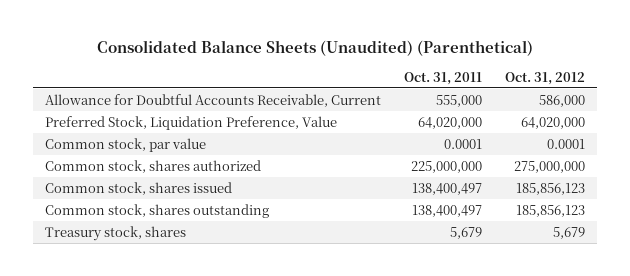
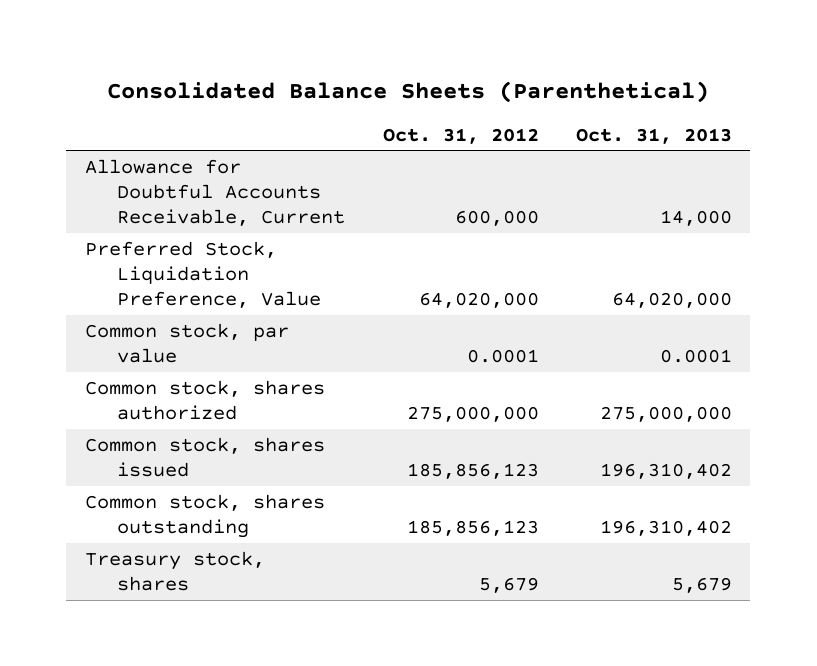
- Consolidated Balance Sheets (Unaudited) (Parenthetical)
+ Consolidated Balance Sheets (Parenthetical)
- | Oct. 31, 2011 | Oct. 31, 2012
+ | Oct. 31, 2012 | Oct. 31, 2013
- Allowance for Doubtful Accounts Receivable, Current | 555,000 | 586,000
+ Allowance for Doubtful Accounts Receivable, Current | 600,000 | 14,000

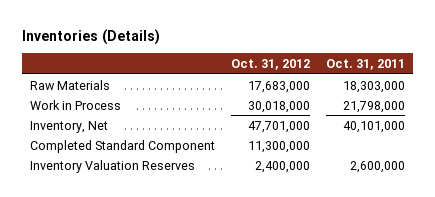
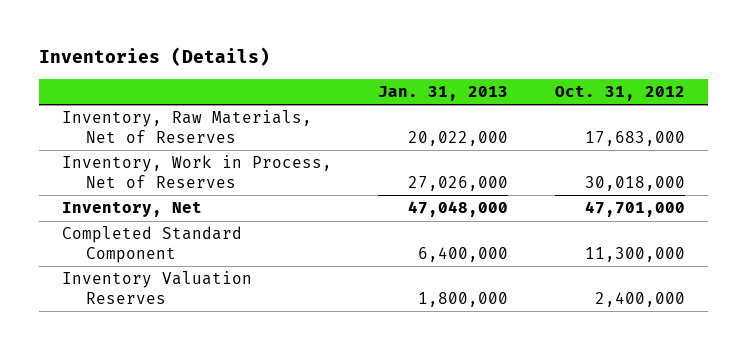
- | Oct. 31, 2012 | Oct. 31, 2011
+ | Jan. 31, 2013 | Oct. 31, 2012
- Raw Materials | 17,683,000 | 18,303,000
- Work in Process | 30,018,000 | 21,798,000
+ Inventory, Raw Materials, Net of Reserves | 20,022,000 | 17,683,000
+ Inventory, Work in Process, Net of Reserves | 27,026,000 | 30,018,000

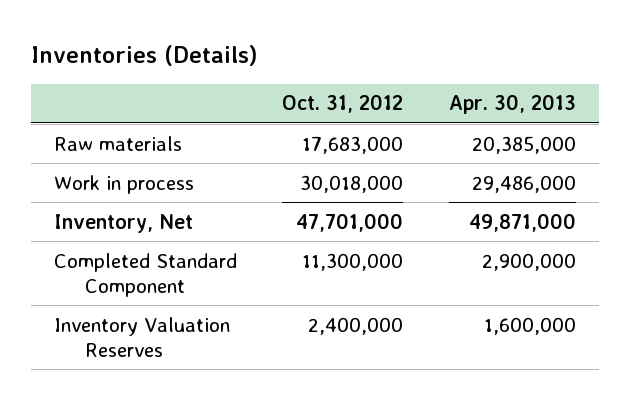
- | Jan. 31, 2013 | Oct. 31, 2012
+ | Oct. 31, 2012 | Apr. 30, 2013
- Inventory, Raw Materials, Net of Reserves | 20,022,000 | 17,683,000
- Inventory, Work in Process, Net of Reserves | 27,026,000 | 30,018,000
+ Raw materials | 17,683,000 | 20,385,000
+ Work in process | 30,018,000 | 29,486,000

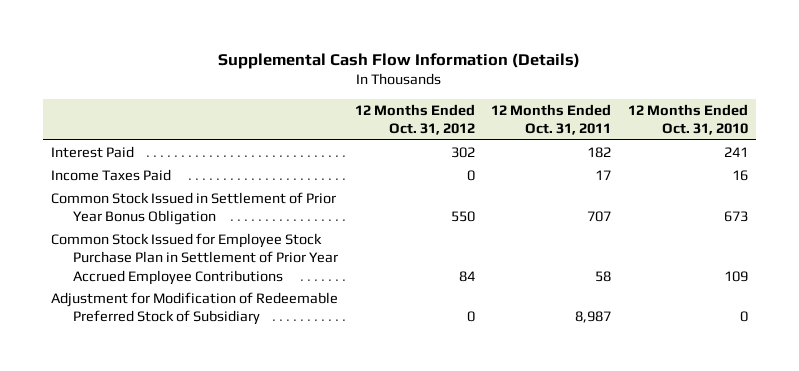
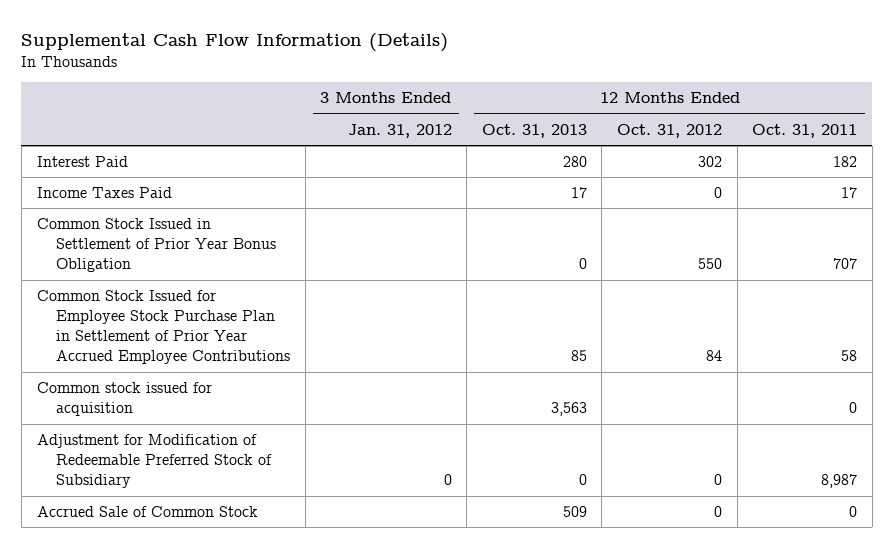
- | 12 Months Ended Oct. 31, 2012 | 12 Months Ended Oct. 31, 2011 | 12 Months Ended Oct. 31, 2010
+ | 3 Months Ended Jan. 31, 2012 | 12 Months Ended Oct. 31, 2013 | 12 Months Ended Oct. 31, 2012 | 12 Months Ended Oct. 31, 2011
+ Common stock issued for acquisition | | 3,563 | | 0
+ Accrued Sale of Common Stock | | 509 | 0 | 0

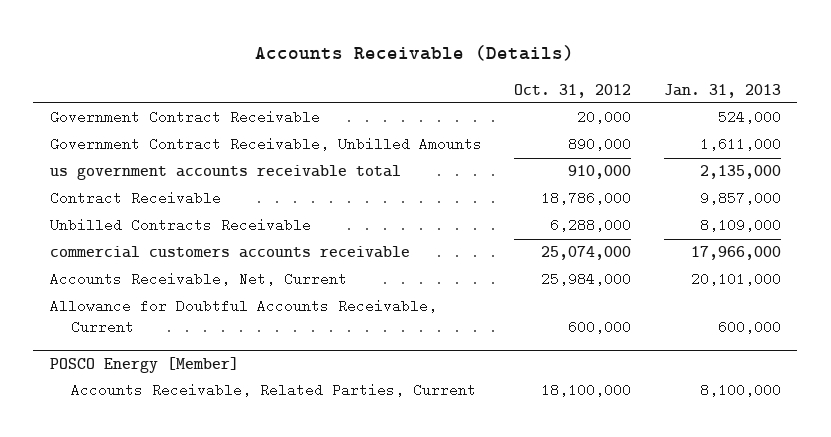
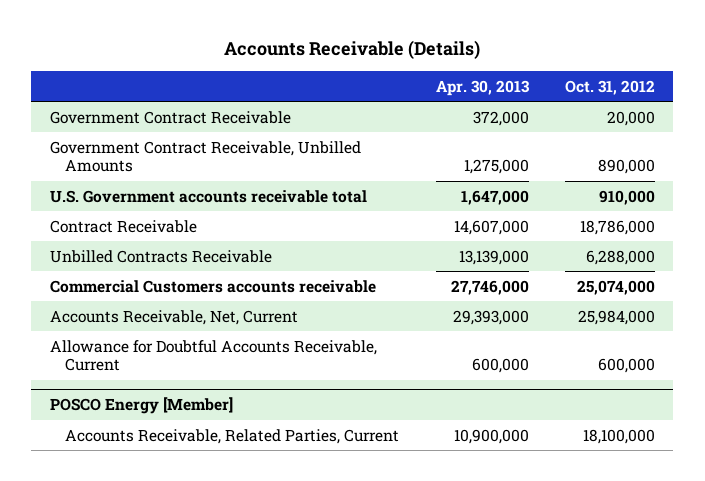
- | Oct. 31, 2012 | Jan. 31, 2013
+ | Apr. 30, 2013 | Oct. 31, 2012
- us government accounts receivable total | 910,000 | 2,135,000
+ U.S. Government accounts receivable total | 1,647,000 | 910,000
- commercial customers accounts receivable | 25,074,000 | 17,966,000
+ Commercial Customers accounts receivable | 27,746,000 | 25,074,000

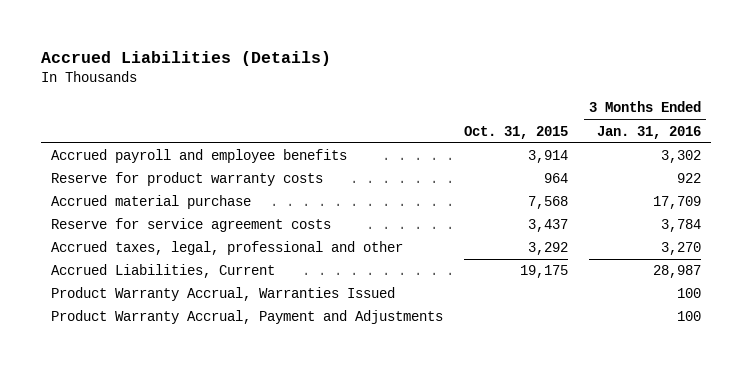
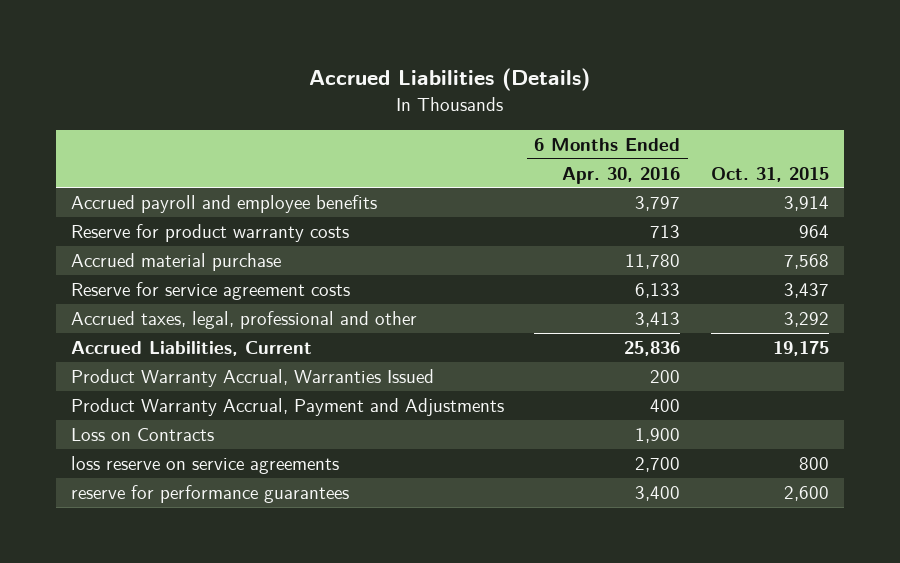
- | Oct. 31, 2015 | 3 Months Ended Jan. 31, 2016
+ | 6 Months Ended Apr. 30, 2016 | Oct. 31, 2015
+ Loss on Contracts | 1,900 |
+ loss reserve on service agreements | 2,700 | 800
+ reserve for performance guarantees | 3,400 | 2,600

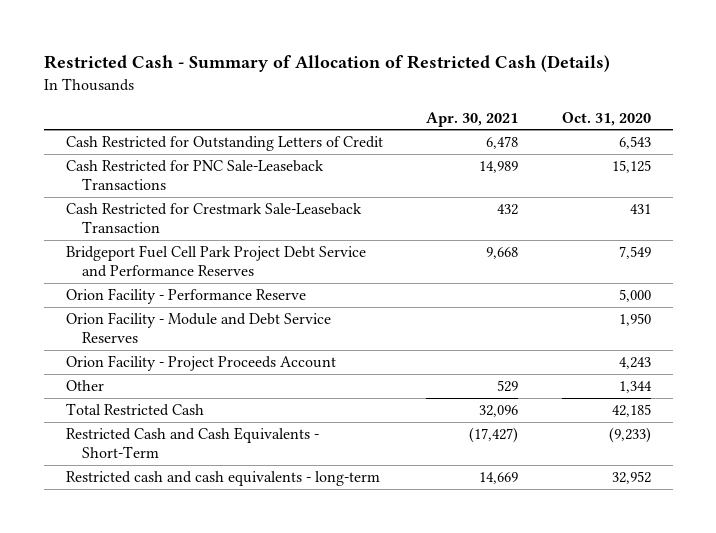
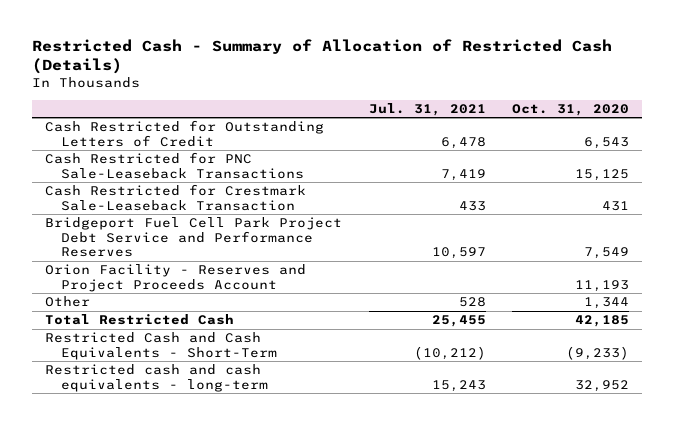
- | Apr. 30, 2021 | Oct. 31, 2020
+ | Jul. 31, 2021 | Oct. 31, 2020
- Orion Facility - Performance Reserve | | 5,000
- Orion Facility - Module and Debt Service Reserves | | 1,950
- Orion Facility - Project Proceeds Account | | 4,243
+ Orion Facility - Reserves and Project Proceeds Account | | 11,193

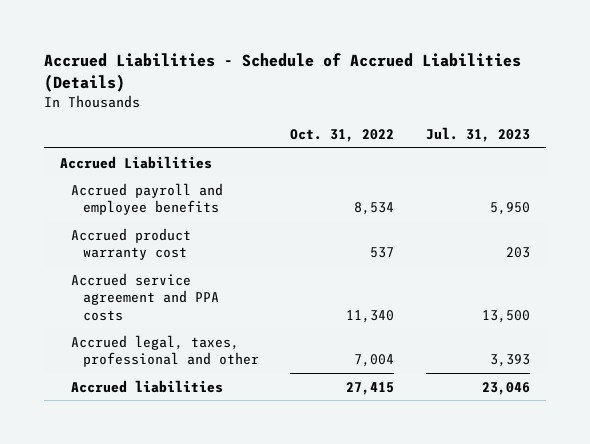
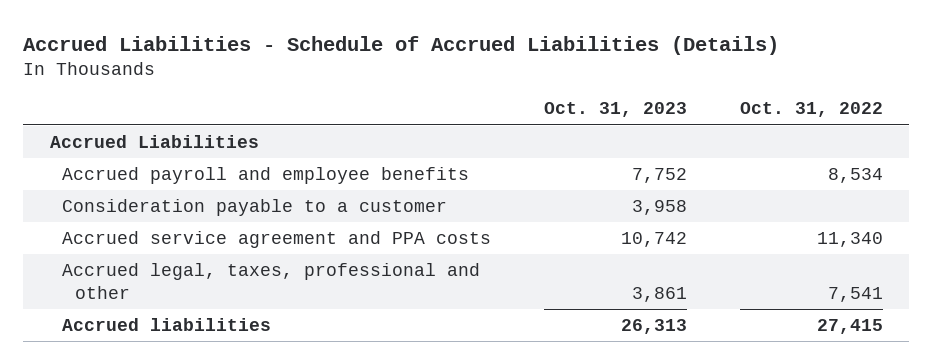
- | Oct. 31, 2022 | Jul. 31, 2023
+ | Oct. 31, 2023 | Oct. 31, 2022
- Accrued product warranty cost | 537 | 203
+ Consideration payable to a customer | 3,958 |
- Accrued legal, taxes, professional and other | 7,004 | 3,393
+ Accrued legal, taxes, professional and other | 3,861 | 7,541

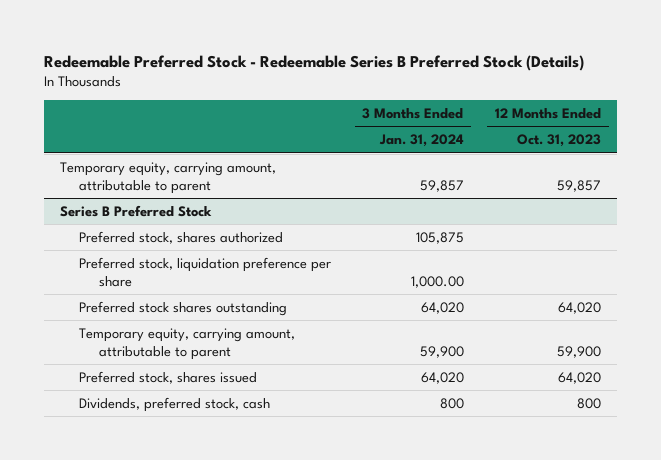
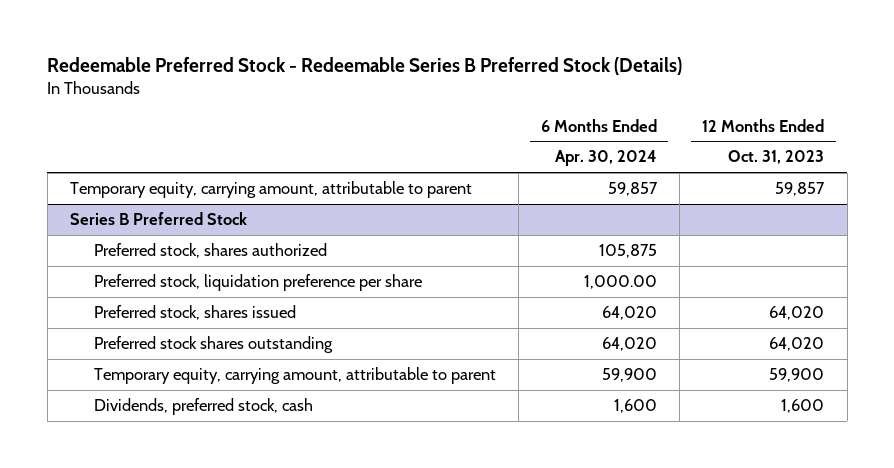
- | 3 Months Ended Jan. 31, 2024 | 12 Months Ended Oct. 31, 2023
+ | 6 Months Ended Apr. 30, 2024 | 12 Months Ended Oct. 31, 2023
@ Series B Preferred Stock
moved up: Preferred stock, shares issued | 64,020 | 64,020
- Dividends, preferred stock, cash | 800 | 800
+ Dividends, preferred stock, cash | 1,600 | 1,600

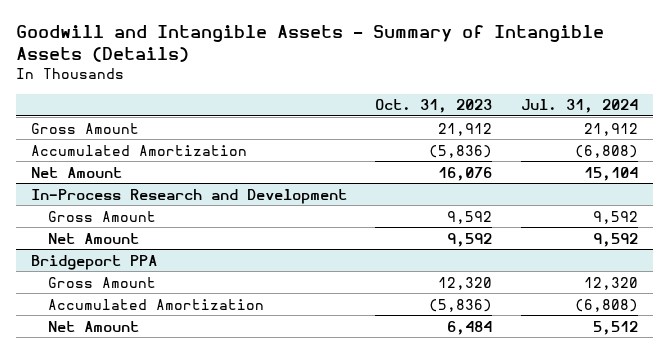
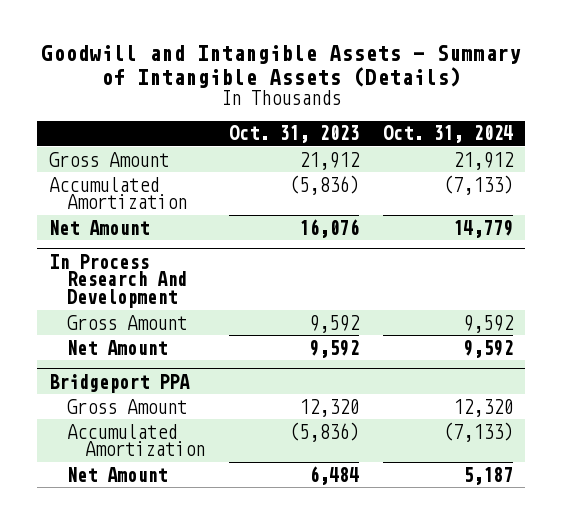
- | Oct. 31, 2023 | Jul. 31, 2024
+ | Oct. 31, 2023 | Oct. 31, 2024
- In-Process Research and Development
+ In Process Research And Development

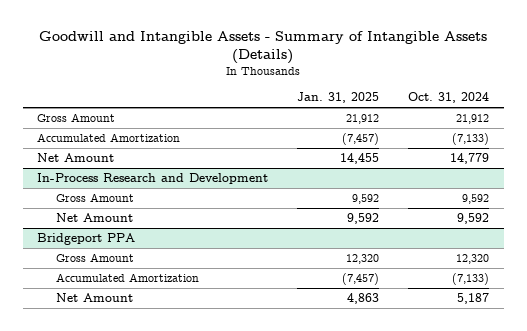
- | Oct. 31, 2023 | Oct. 31, 2024
+ | Jan. 31, 2025 | Oct. 31, 2024
- In Process Research And Development
+ In-Process Research and Development

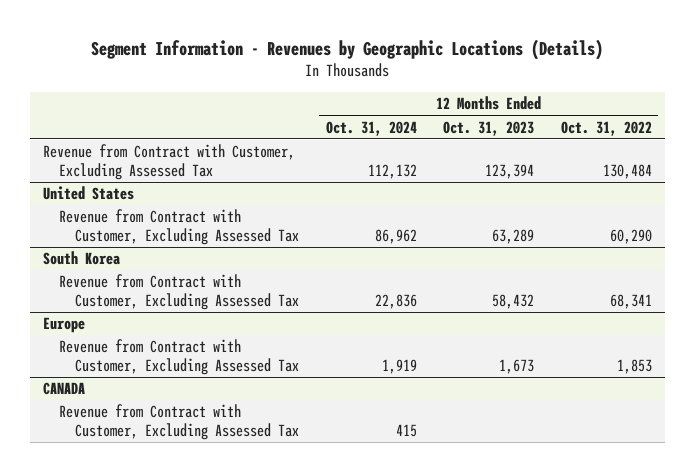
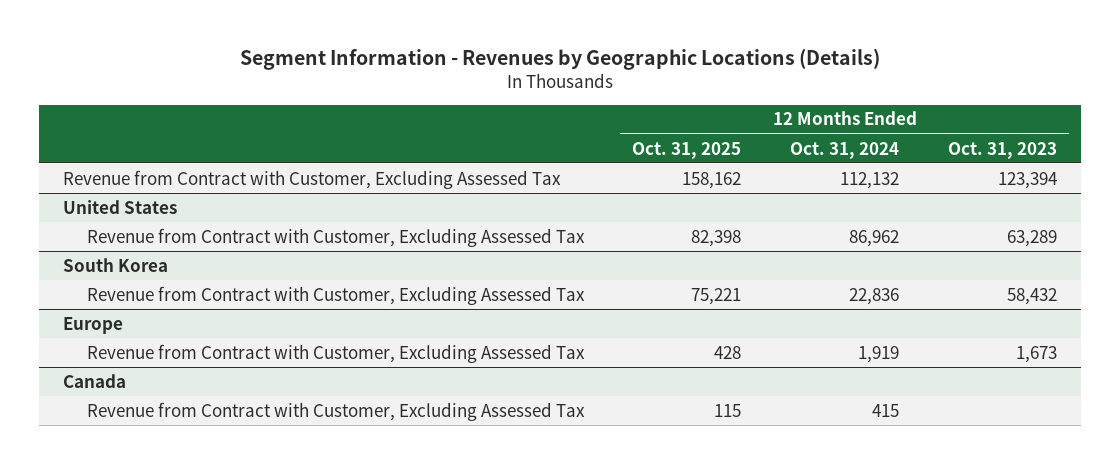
- | 12 Months Ended Oct. 31, 2024 | 12 Months Ended Oct. 31, 2023 | 12 Months Ended Oct. 31, 2022
+ | 12 Months Ended Oct. 31, 2025 | 12 Months Ended Oct. 31, 2024 | 12 Months Ended Oct. 31, 2023
- CANADA
+ Canada

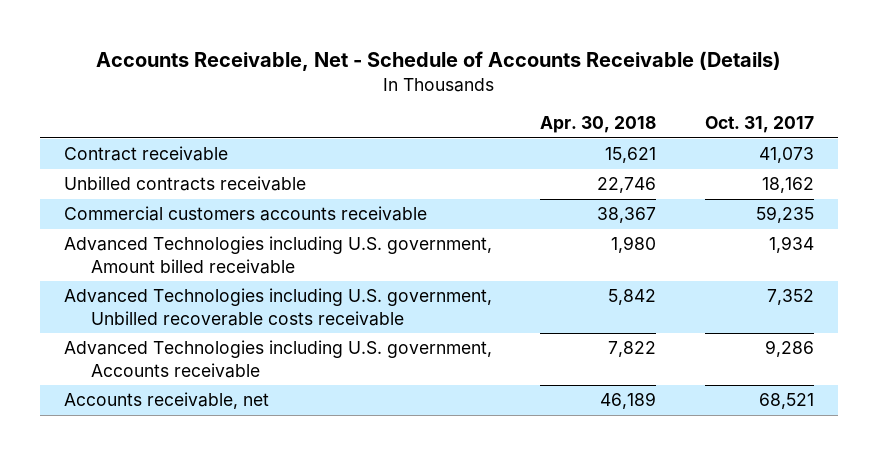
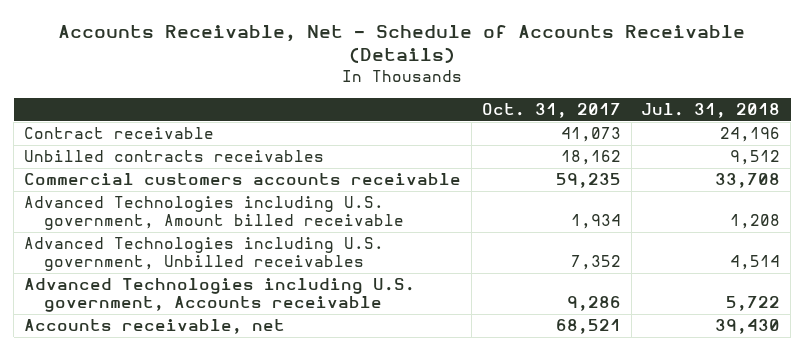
- | Apr. 30, 2018 | Oct. 31, 2017
+ | Oct. 31, 2017 | Jul. 31, 2018
- Unbilled contracts receivable | 22,746 | 18,162
+ Unbilled contracts receivables | 18,162 | 9,512
- Advanced Technologies including U.S. government, Unbilled recoverable costs receivable | 5,842 | 7,352
+ Advanced Technologies including U.S. government, Unbilled receivables | 7,352 | 4,514

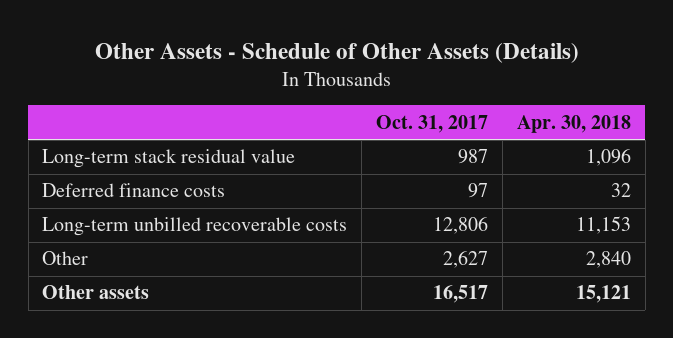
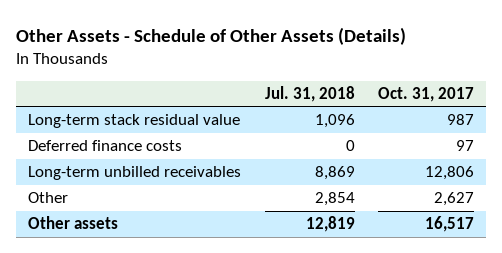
- | Oct. 31, 2017 | Apr. 30, 2018
+ | Jul. 31, 2018 | Oct. 31, 2017
- Long-term unbilled recoverable costs | 12,806 | 11,153
+ Long-term unbilled receivables | 8,869 | 12,806

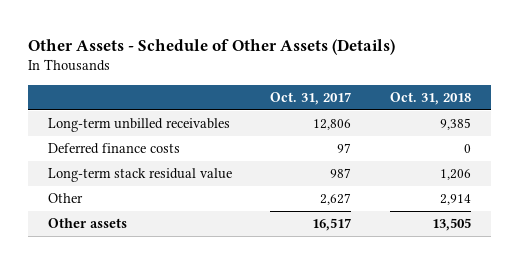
- | Jul. 31, 2018 | Oct. 31, 2017
+ | Oct. 31, 2017 | Oct. 31, 2018
moved down: Deferred finance costs | 97 | 0
moved down: Long-term stack residual value | 987 | 1,206

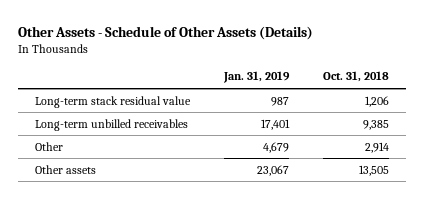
- | Oct. 31, 2017 | Oct. 31, 2018
+ | Jan. 31, 2019 | Oct. 31, 2018
- Deferred finance costs | 97 | 0
moved down: Long-term unbilled receivables | 17,401 | 9,385

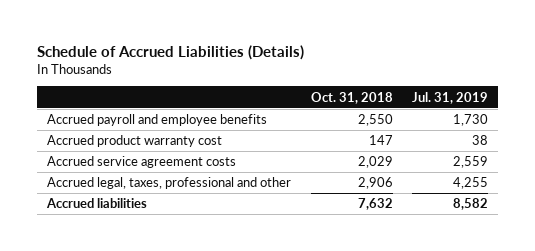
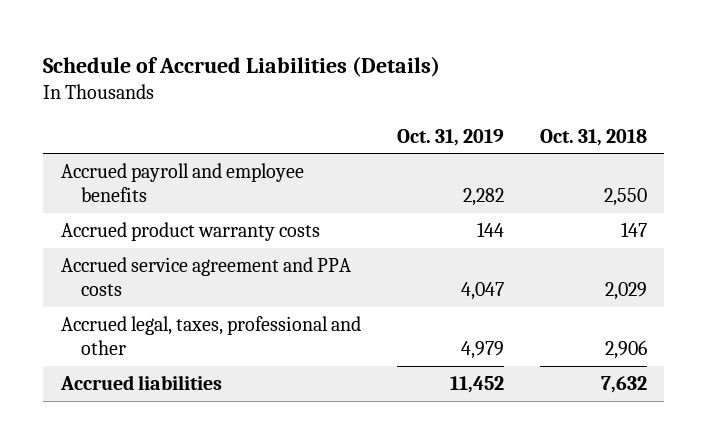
- | Oct. 31, 2018 | Jul. 31, 2019
+ | Oct. 31, 2019 | Oct. 31, 2018
- Accrued product warranty cost | 147 | 38
- Accrued service agreement costs | 2,029 | 2,559
+ Accrued product warranty costs | 144 | 147
+ Accrued service agreement and PPA costs | 4,047 | 2,029

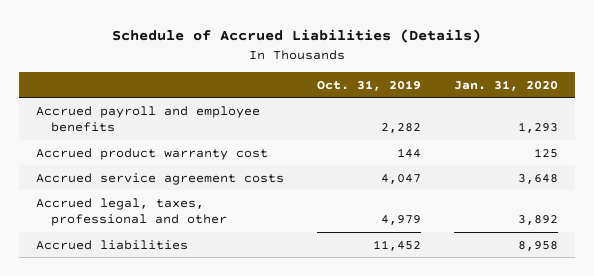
- | Oct. 31, 2019 | Oct. 31, 2018
+ | Oct. 31, 2019 | Jan. 31, 2020
- Accrued product warranty costs | 144 | 147
- Accrued service agreement and PPA costs | 4,047 | 2,029
+ Accrued product warranty cost | 144 | 125
+ Accrued service agreement costs | 4,047 | 3,648

